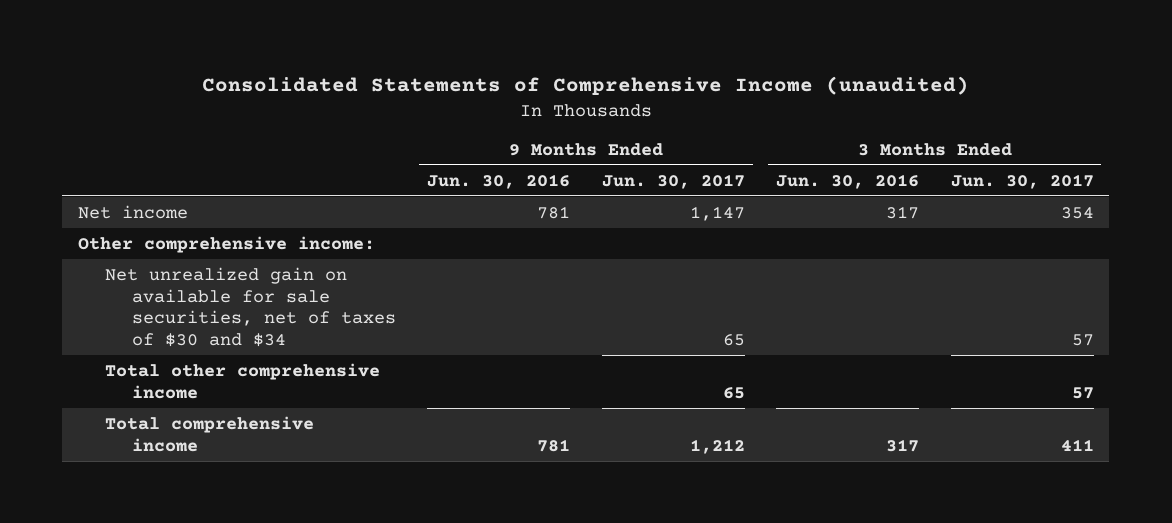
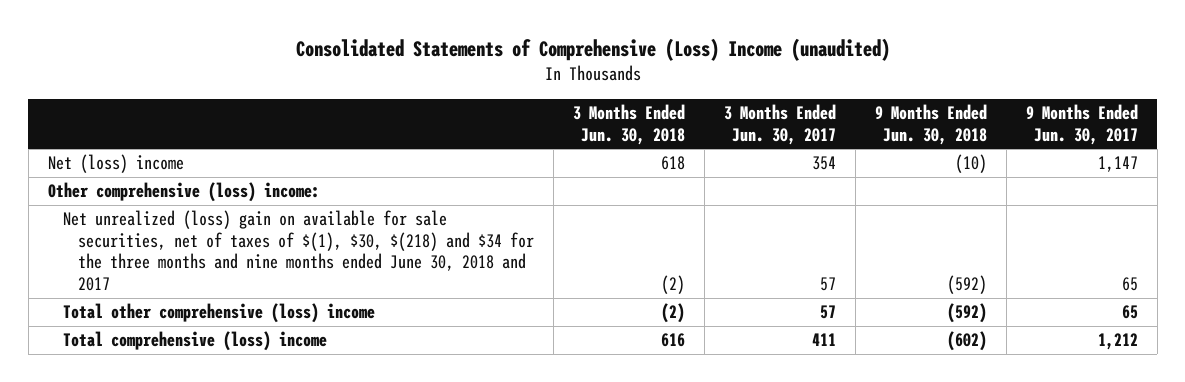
- Consolidated Statements of Comprehensive Income (unaudited)
+ Consolidated Statements of Comprehensive (Loss) Income (unaudited)
- | 9 Months Ended Jun. 30, 2016 | 9 Months Ended Jun. 30, 2017 | 3 Months Ended Jun. 30, 2016 | 3 Months Ended Jun. 30, 2017
+ | 3 Months Ended Jun. 30, 2018 | 3 Months Ended Jun. 30, 2017 | 9 Months Ended Jun. 30, 2018 | 9 Months Ended Jun. 30, 2017
- Net income | 781 | 1,147 | 317 | 354
- Other comprehensive income:
- Net unrealized gain on available for sale securities, net of taxes of $30 and $34 | | 65 | | 57
- Total other comprehensive income | | 65 | | 57
- Total comprehensive income | 781 | 1,212 | 317 | 411
+ Net (loss) income | 618 | 354 | (10) | 1,147
+ Other comprehensive (loss) income:
+ Net unrealized (loss) gain on available for sale securities, net of taxes of $(1), $30, $(218) and $34 for the three months and nine months ended June 30, 2018 and 2017 | (2) | 57 | (592) | 65
+ Total other comprehensive (loss) income | (2) | 57 | (592) | 65
+ Total comprehensive (loss) income | 616 | 411 | (602) | 1,212

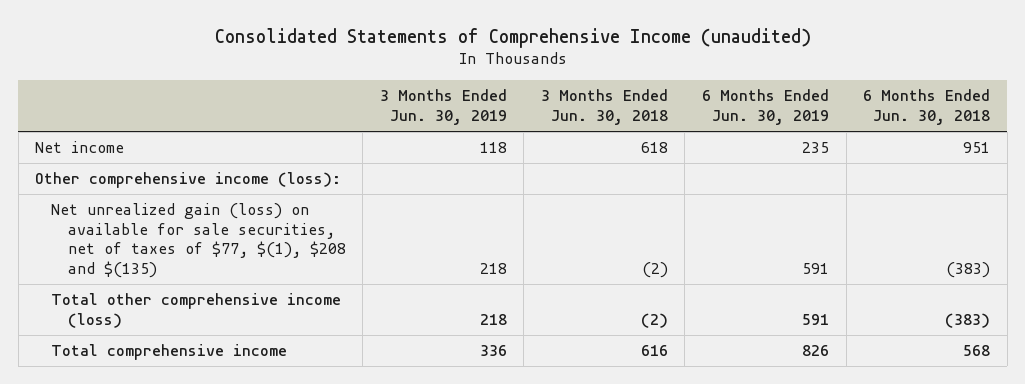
- Consolidated Statements of Comprehensive (Loss) Income (unaudited)
+ Consolidated Statements of Comprehensive Income (unaudited)
- | 3 Months Ended Jun. 30, 2018 | 3 Months Ended Jun. 30, 2017 | 9 Months Ended Jun. 30, 2018 | 9 Months Ended Jun. 30, 2017
+ | 3 Months Ended Jun. 30, 2019 | 3 Months Ended Jun. 30, 2018 | 6 Months Ended Jun. 30, 2019 | 6 Months Ended Jun. 30, 2018
- Net (loss) income | 618 | 354 | (10) | 1,147
- Other comprehensive (loss) income:
- Net unrealized (loss) gain on available for sale securities, net of taxes of $(1), $30, $(218) and $34 for the three months and nine months ended June 30, 2018 and 2017 | (2) | 57 | (592) | 65
- Total other comprehensive (loss) income | (2) | 57 | (592) | 65
- Total comprehensive (loss) income | 616 | 411 | (602) | 1,212
+ Net income | 118 | 618 | 235 | 951
+ Other comprehensive income (loss):
+ Net unrealized gain (loss) on available for sale securities, net of taxes of $77, $(1), $208 and $(135) | 218 | (2) | 591 | (383)
+ Total other comprehensive income (loss) | 218 | (2) | 591 | (383)
+ Total comprehensive income | 336 | 616 | 826 | 568

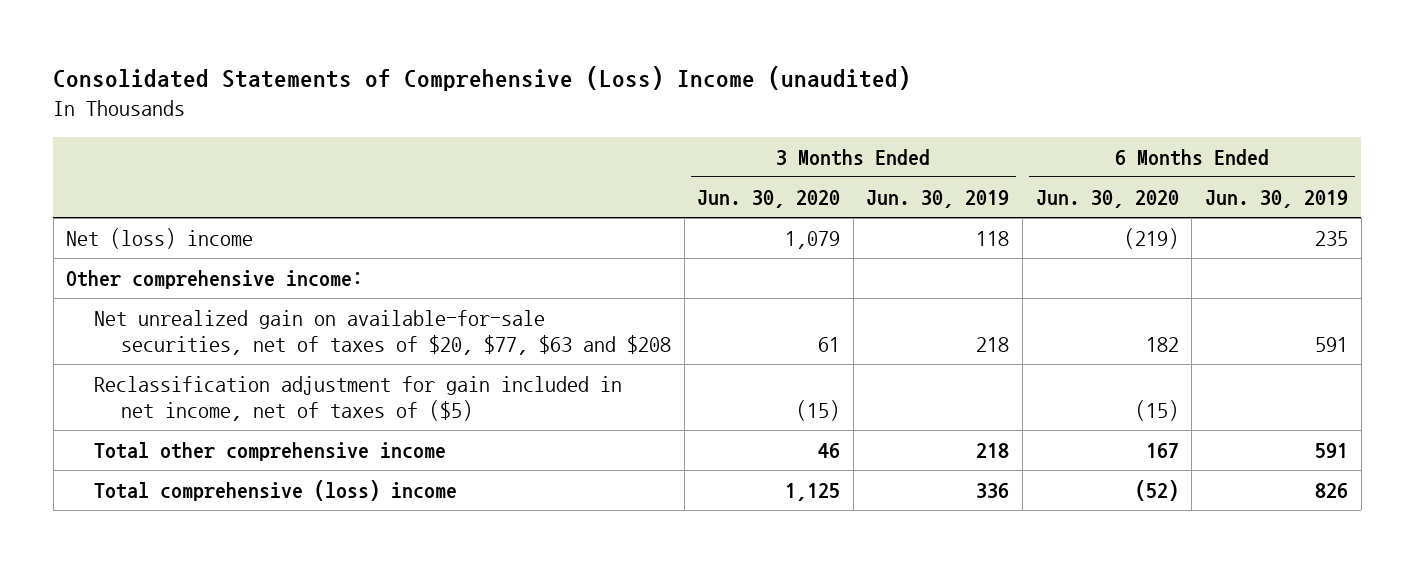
- Consolidated Statements of Comprehensive Income (unaudited)
+ Consolidated Statements of Comprehensive (Loss) Income (unaudited)
- | 3 Months Ended Jun. 30, 2019 | 3 Months Ended Jun. 30, 2018 | 6 Months Ended Jun. 30, 2019 | 6 Months Ended Jun. 30, 2018
+ | 3 Months Ended Jun. 30, 2020 | 3 Months Ended Jun. 30, 2019 | 6 Months Ended Jun. 30, 2020 | 6 Months Ended Jun. 30, 2019
- Net income | 118 | 618 | 235 | 951
- Other comprehensive income (loss):
- Net unrealized gain (loss) on available for sale securities, net of taxes of $77, $(1), $208 and $(135) | 218 | (2) | 591 | (383)
- Total other comprehensive income (loss) | 218 | (2) | 591 | (383)
- Total comprehensive income | 336 | 616 | 826 | 568
+ Net (loss) income | 1,079 | 118 | (219) | 235
+ Other comprehensive income:
+ Net unrealized gain on available-for-sale securities, net of taxes of $20, $77, $63 and $208 | 61 | 218 | 182 | 591
+ Reclassification adjustment for gain included in net income, net of taxes of ($5) | (15) | | (15) |
+ Total other comprehensive income | 46 | 218 | 167 | 591
+ Total comprehensive (loss) income | 1,125 | 336 | (52) | 826

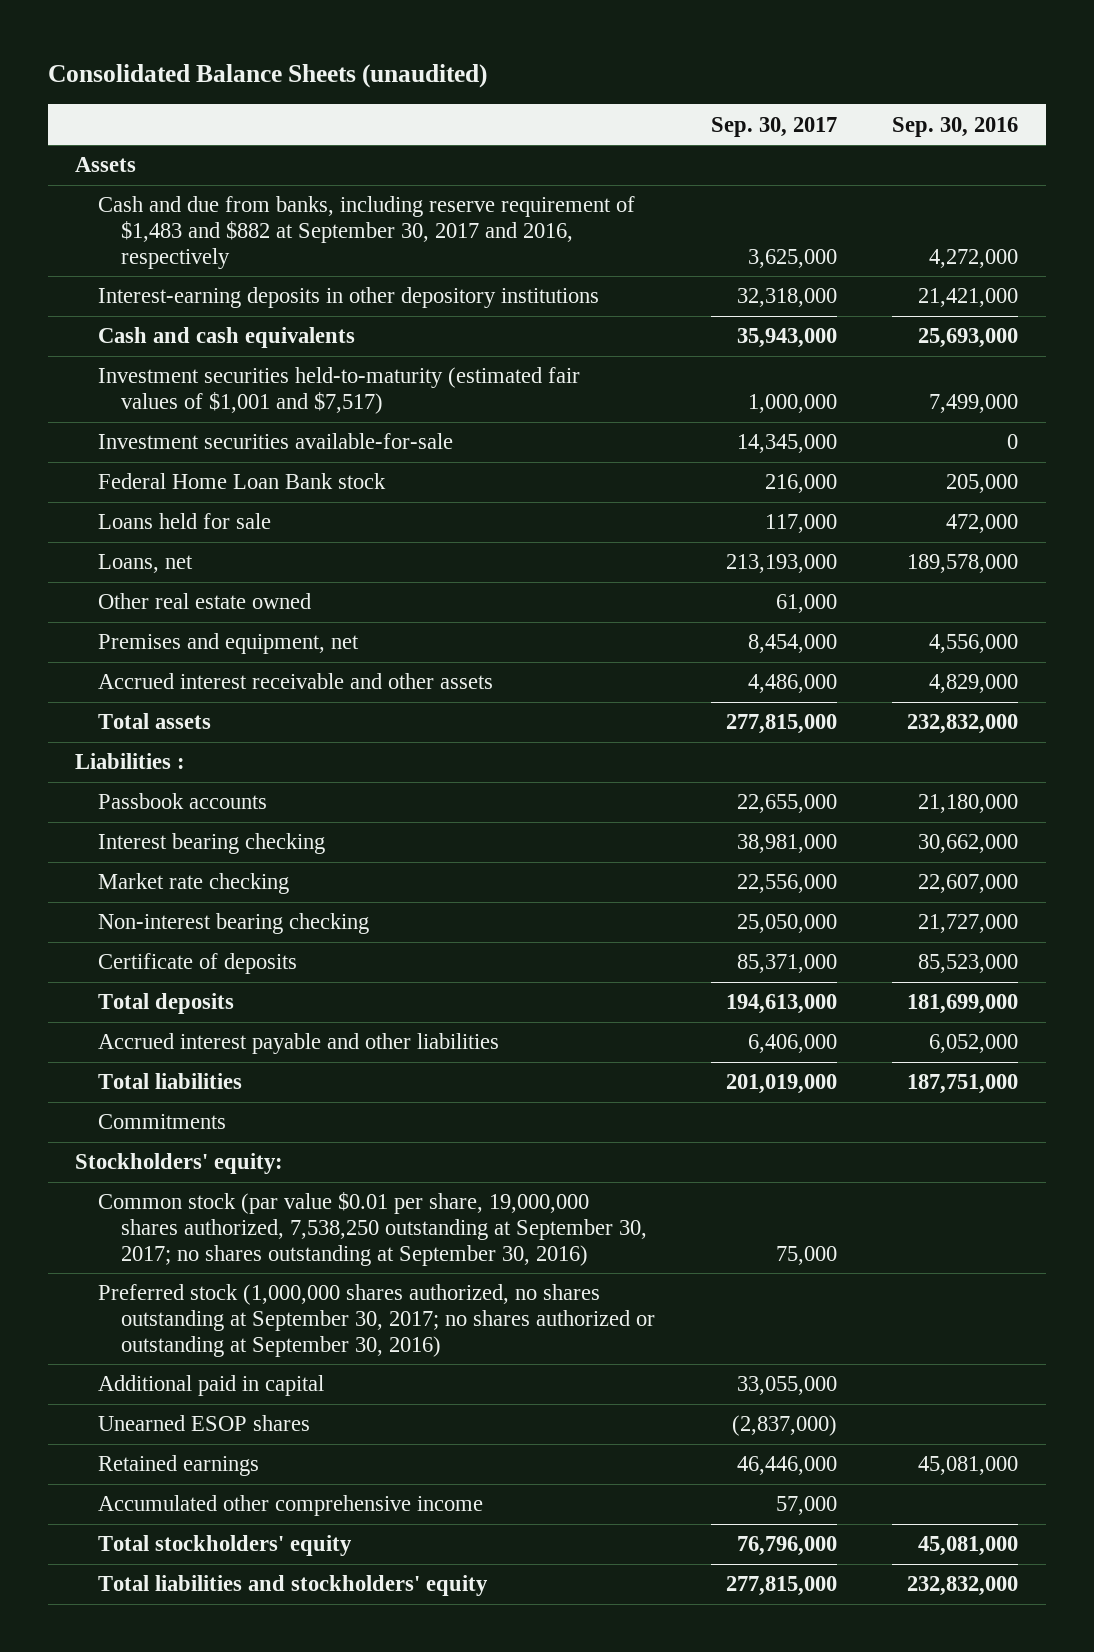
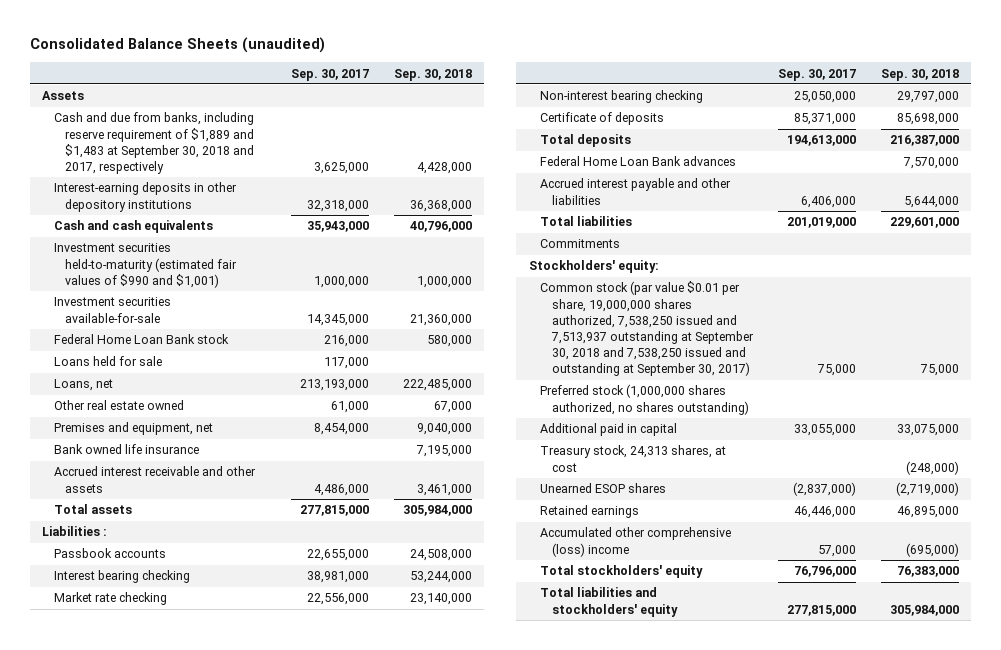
- | Sep. 30, 2017 | Sep. 30, 2016
+ | Sep. 30, 2017 | Sep. 30, 2018
- Cash and due from banks, including reserve requirement of $1,483 and $882 at September 30, 2017 and 2016, respectively | 3,625,000 | 4,272,000
+ Cash and due from banks, including reserve requirement of $1,889 and $1,483 at September 30, 2018 and 2017, respectively | 3,625,000 | 4,428,000
- Investment securities held-to-maturity (estimated fair values of $1,001 and $7,517) | 1,000,000 | 7,499,000
+ Investment securities held-to-maturity (estimated fair values of $990 and $1,001) | 1,000,000 | 1,000,000
+ Bank owned life insurance | | 7,195,000
+ Federal Home Loan Bank advances | | 7,570,000
- Common stock (par value $0.01 per share, 19,000,000 shares authorized, 7,538,250 outstanding at September 30, 2017; no shares outstanding at September 30, 2016) | 75,000 |
- Preferred stock (1,000,000 shares authorized, no shares outstanding at September 30, 2017; no shares authorized or outstanding at September 30, 2016)
+ Common stock (par value $0.01 per share, 19,000,000 shares authorized, 7,538,250 issued and 7,513,937 outstanding at September 30, 2018 and 7,538,250 issued and outstanding at September 30, 2017) | 75,000 | 75,000
+ Preferred stock (1,000,000 shares authorized, no shares outstanding)
+ Treasury stock, 24,313 shares, at cost | | (248,000)
- Accumulated other comprehensive income | 57,000 |
+ Accumulated other comprehensive (loss) income | 57,000 | (695,000)

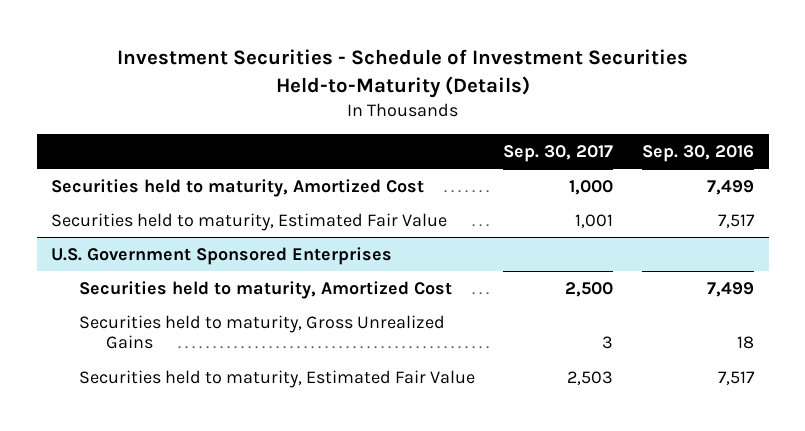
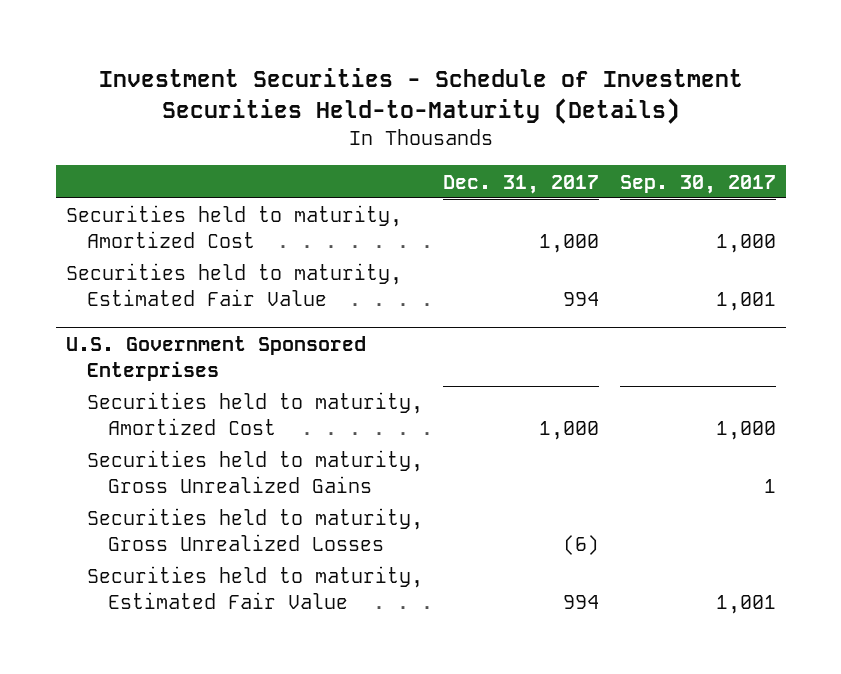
- | Sep. 30, 2017 | Sep. 30, 2016
+ | Dec. 31, 2017 | Sep. 30, 2017
@ U.S. Government Sponsored Enterprises
- Securities held to maturity, Amortized Cost | 2,500 | 7,499
- Securities held to maturity, Gross Unrealized Gains | 3 | 18
- Securities held to maturity, Estimated Fair Value | 2,503 | 7,517
+ Securities held to maturity, Amortized Cost | 1,000 | 1,000
+ Securities held to maturity, Gross Unrealized Gains | | 1
+ Securities held to maturity, Gross Unrealized Losses | (6) |
+ Securities held to maturity, Estimated Fair Value | 994 | 1,001

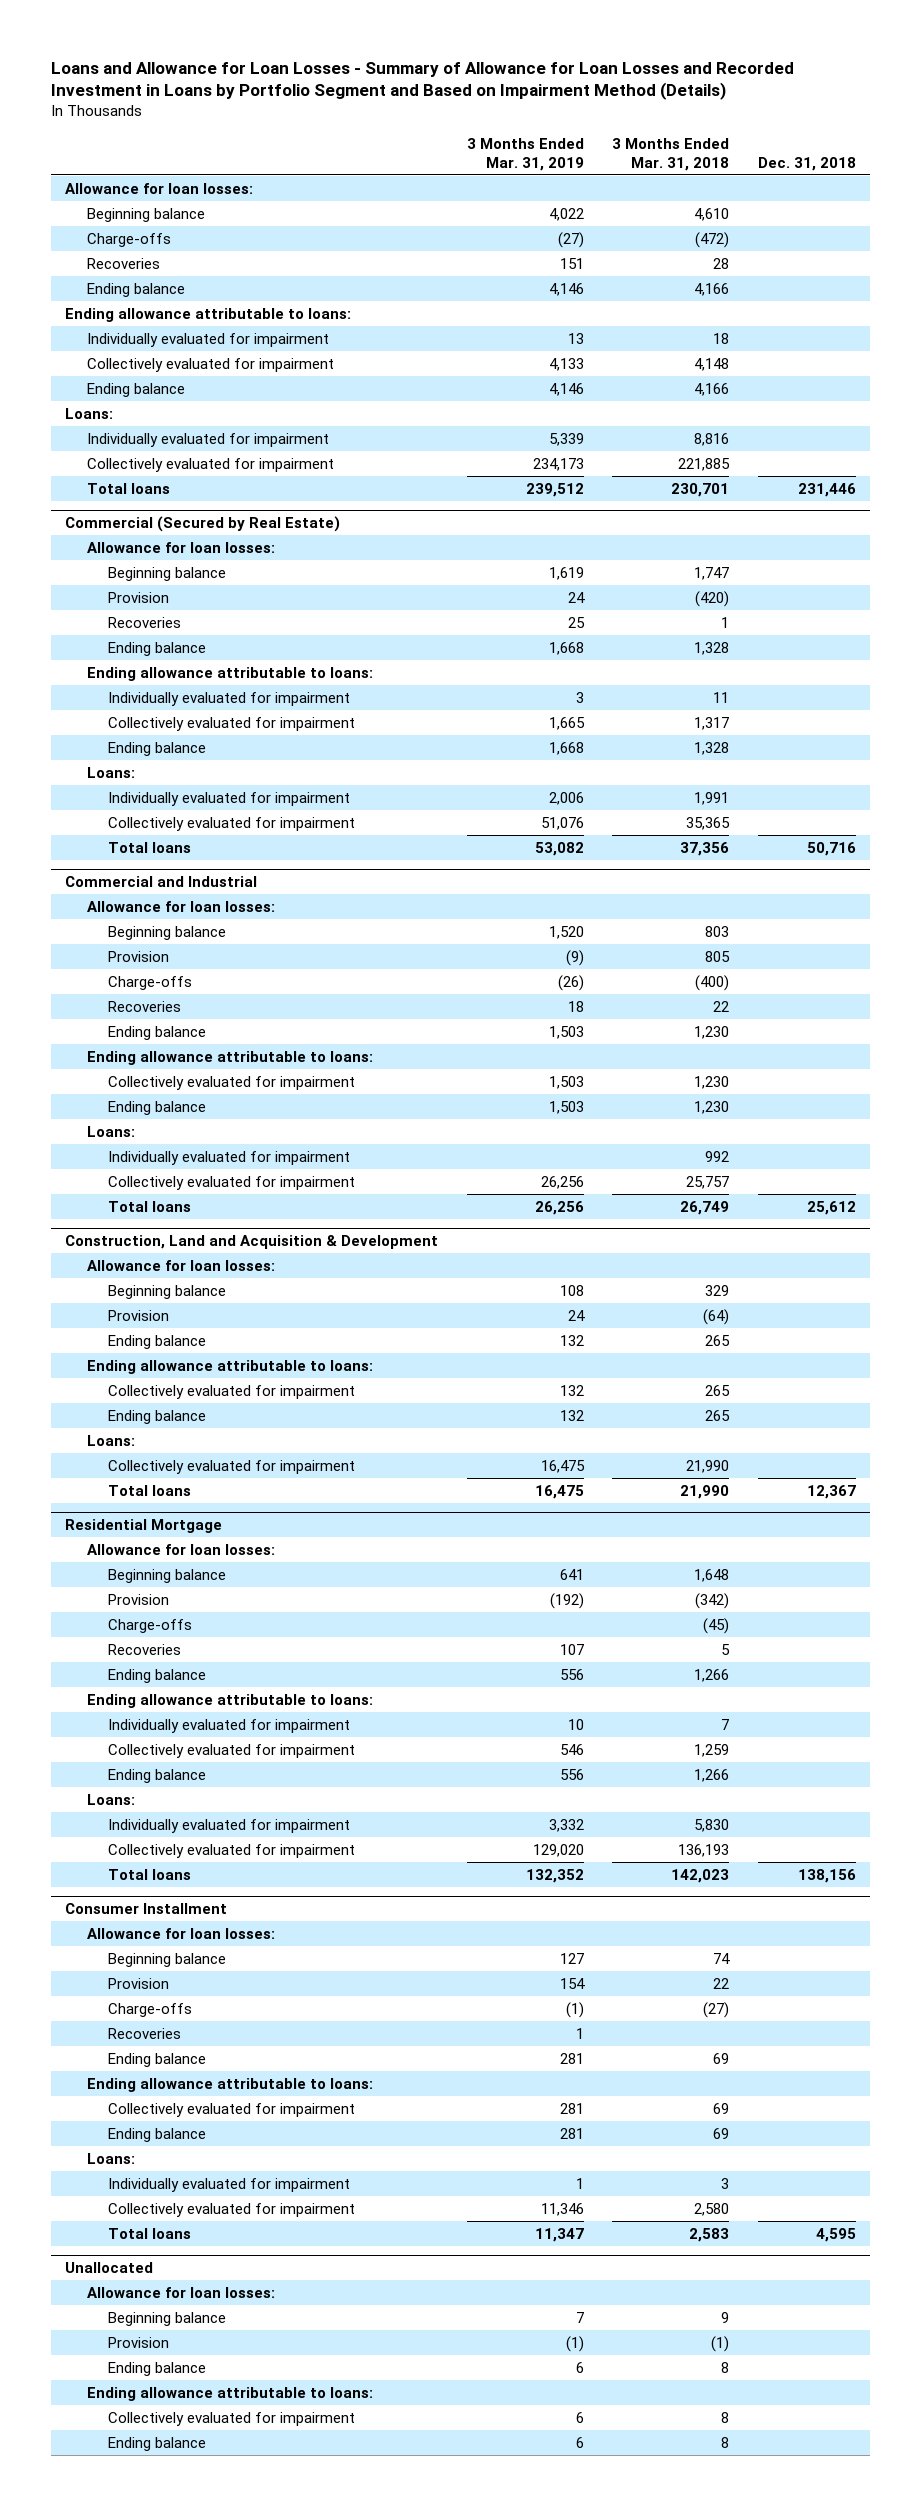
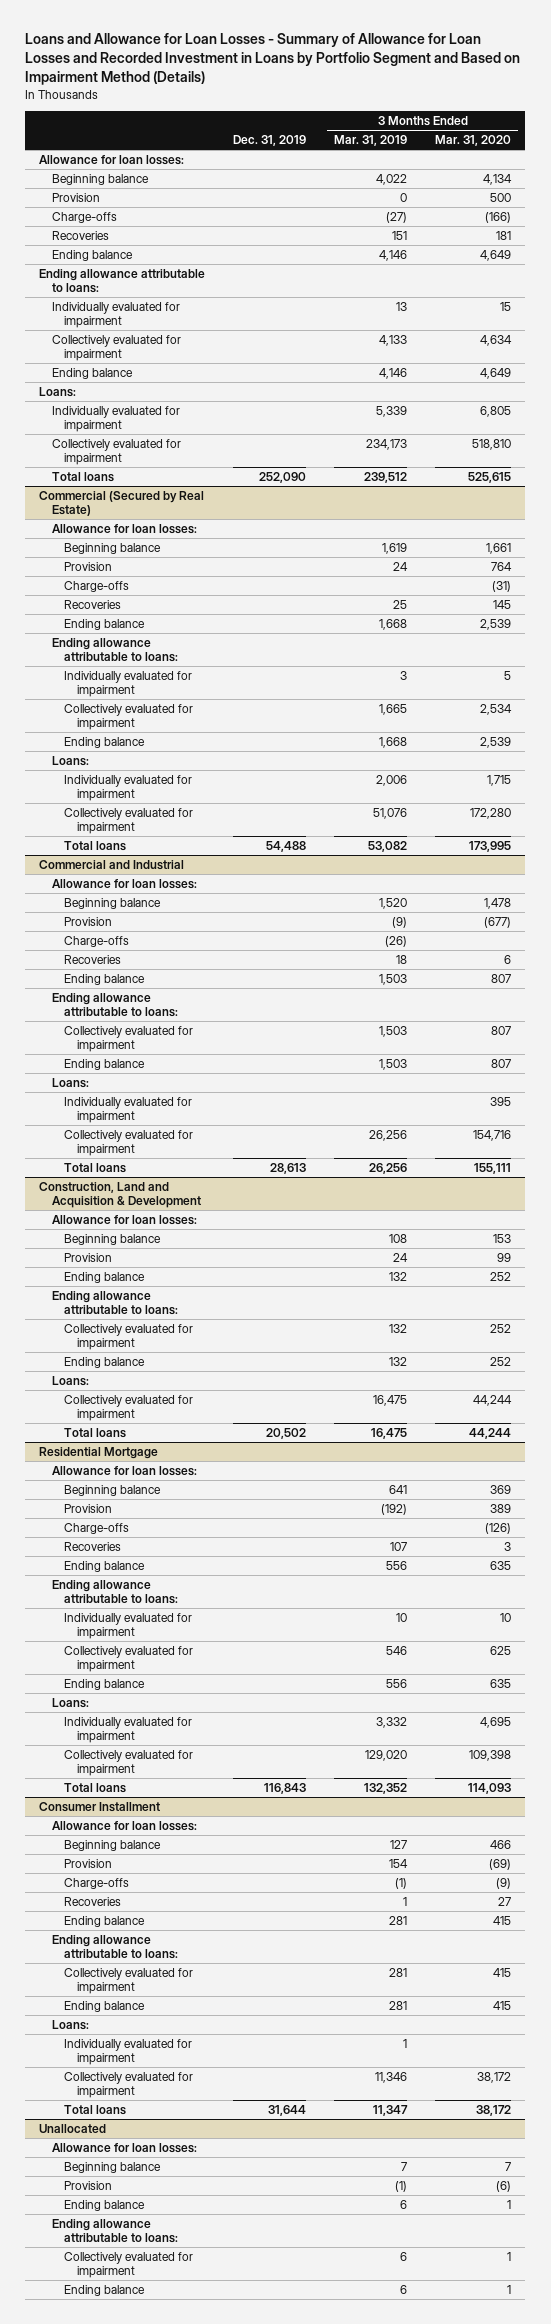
- | 3 Months Ended Mar. 31, 2019 | 3 Months Ended Mar. 31, 2018 | Dec. 31, 2018
+ | Dec. 31, 2019 | 3 Months Ended Mar. 31, 2019 | 3 Months Ended Mar. 31, 2020
+ Provision | | 0 | 500
@ Commercial (Secured by Real Estate)
+ Charge-offs | | | (31)

